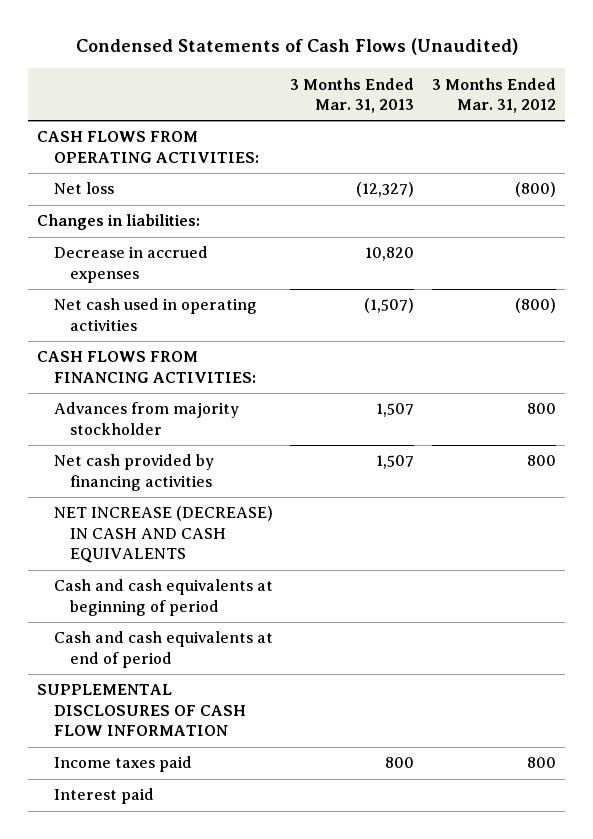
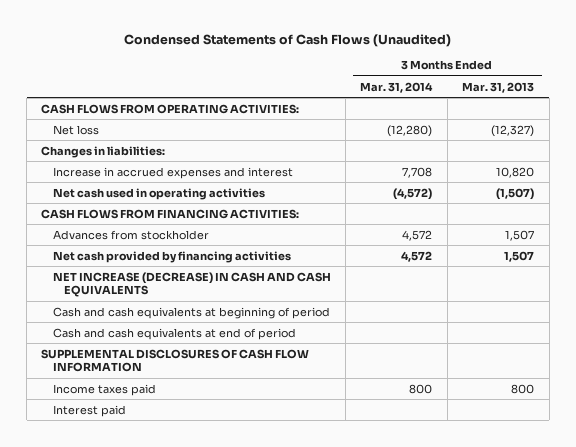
- | 3 Months Ended Mar. 31, 2013 | 3 Months Ended Mar. 31, 2012
+ | 3 Months Ended Mar. 31, 2014 | 3 Months Ended Mar. 31, 2013
- Decrease in accrued expenses | 10,820 |
+ Increase in accrued expenses and interest | 7,708 | 10,820
- Advances from majority stockholder | 1,507 | 800
+ Advances from stockholder | 4,572 | 1,507

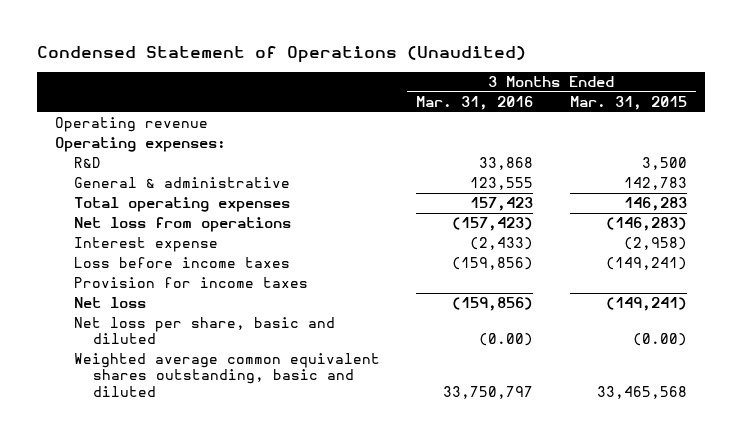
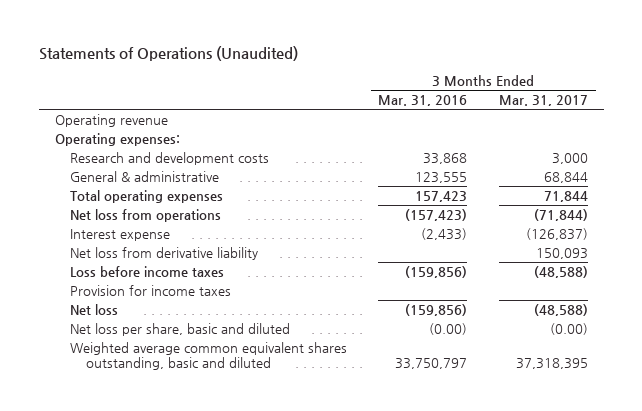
- Condensed Statement of Operations (Unaudited)
+ Statements of Operations (Unaudited)
- | 3 Months Ended Mar. 31, 2016 | 3 Months Ended Mar. 31, 2015
+ | 3 Months Ended Mar. 31, 2016 | 3 Months Ended Mar. 31, 2017
- R&D | 33,868 | 3,500
+ Research and development costs | 33,868 | 3,000
+ Net loss from derivative liability | | 150,093

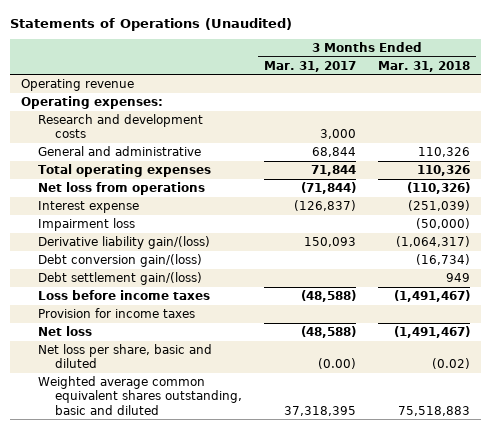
- | 3 Months Ended Mar. 31, 2016 | 3 Months Ended Mar. 31, 2017
+ | 3 Months Ended Mar. 31, 2017 | 3 Months Ended Mar. 31, 2018
- General & administrative | 123,555 | 68,844
+ General and administrative | 68,844 | 110,326
- Net loss from derivative liability | | 150,093
+ Impairment loss | | (50,000)
+ Derivative liability gain/(loss) | 150,093 | (1,064,317)
+ Debt conversion gain/(loss) | | (16,734)
+ Debt settlement gain/(loss) | | 949

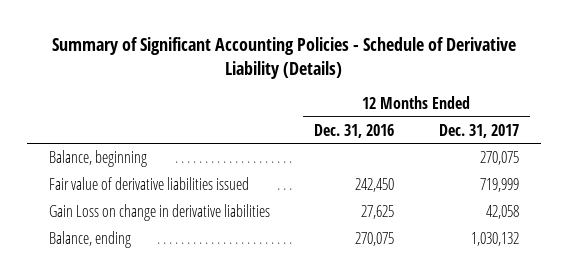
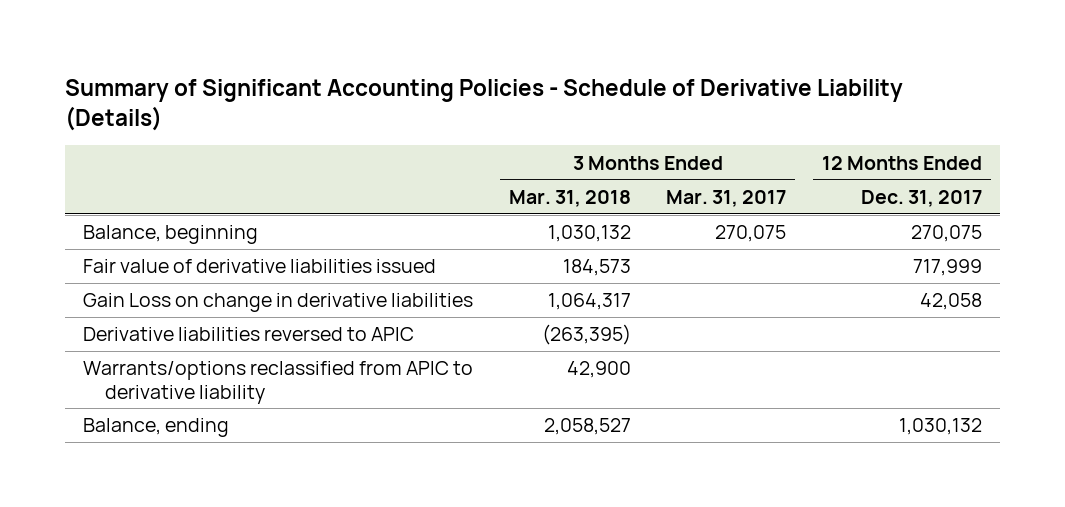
- | 12 Months Ended Dec. 31, 2016 | 12 Months Ended Dec. 31, 2017
+ | 3 Months Ended Mar. 31, 2018 | 3 Months Ended Mar. 31, 2017 | 12 Months Ended Dec. 31, 2017
- Fair value of derivative liabilities issued | 242,450 | 719,999
+ Fair value of derivative liabilities issued | 184,573 | | 717,999
+ Derivative liabilities reversed to APIC | (263,395) | |
+ Warrants/options reclassified from APIC to derivative liability | 42,900 | |

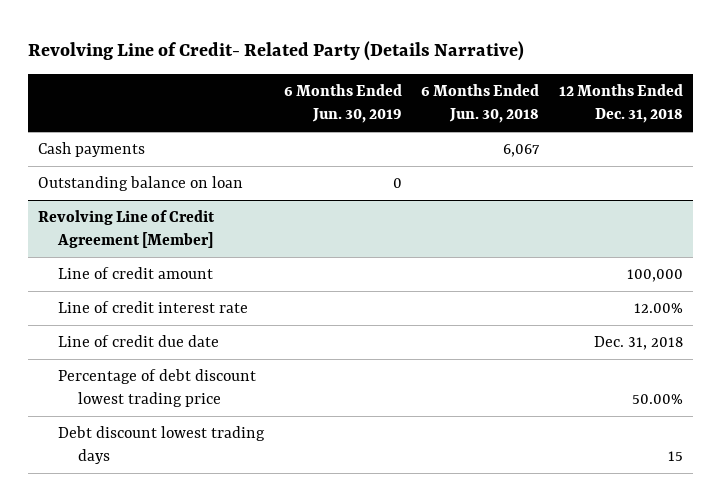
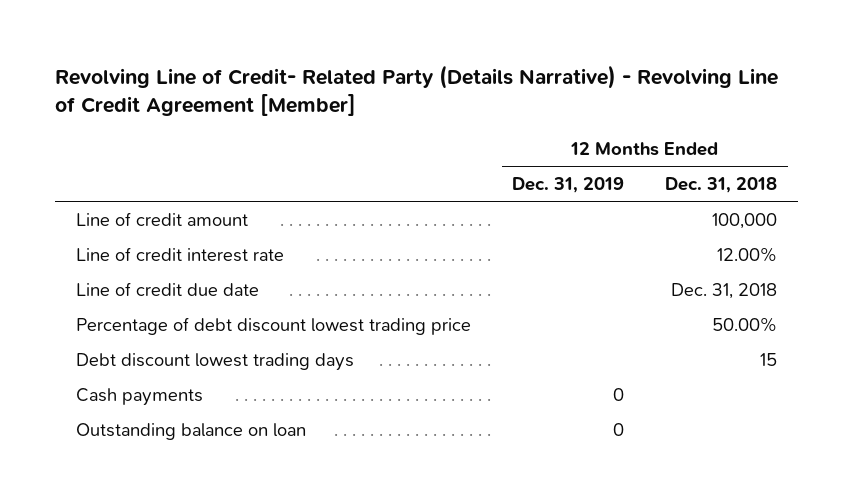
- Revolving Line of Credit- Related Party (Details Narrative)
+ Revolving Line of Credit- Related Party (Details Narrative) - Revolving Line of Credit Agreement [Member]
- | 6 Months Ended Jun. 30, 2019 | 6 Months Ended Jun. 30, 2018 | 12 Months Ended Dec. 31, 2018
+ | 12 Months Ended Dec. 31, 2019 | 12 Months Ended Dec. 31, 2018
- Revolving Line of Credit Agreement [Member]
moved down: Cash payments | 0 |
moved down: Outstanding balance on loan | 0 |

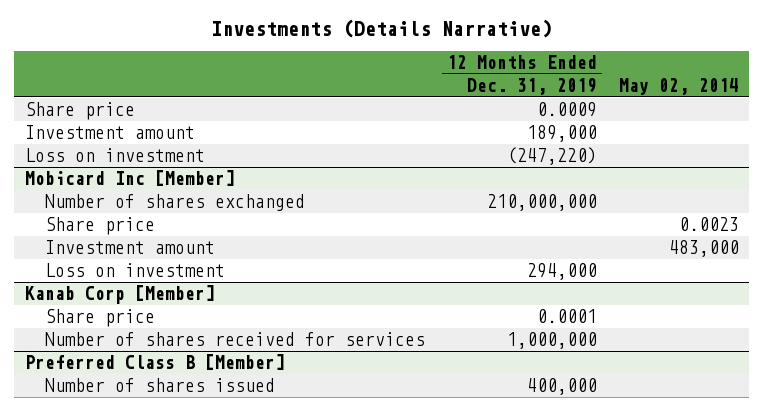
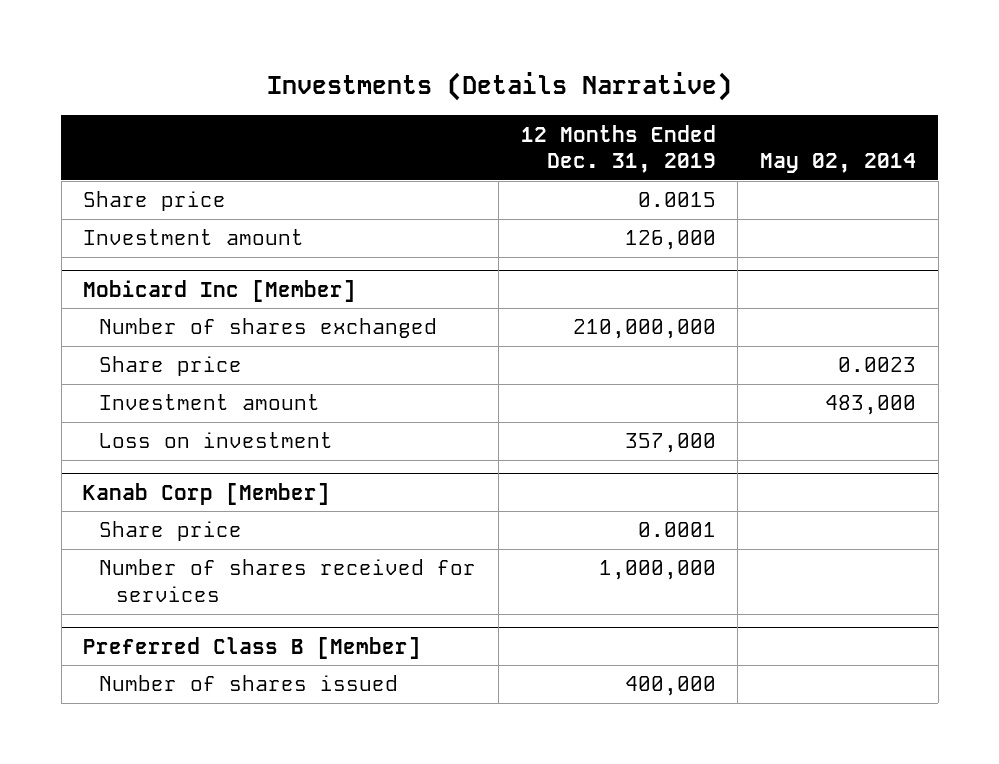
- Share price | 0.0009 |
- Investment amount | 189,000 |
- Loss on investment | (247,220) |
+ Share price | 0.0015 |
+ Investment amount | 126,000 |
@ Mobicard Inc [Member]
- Loss on investment | 294,000 |
+ Loss on investment | 357,000 |

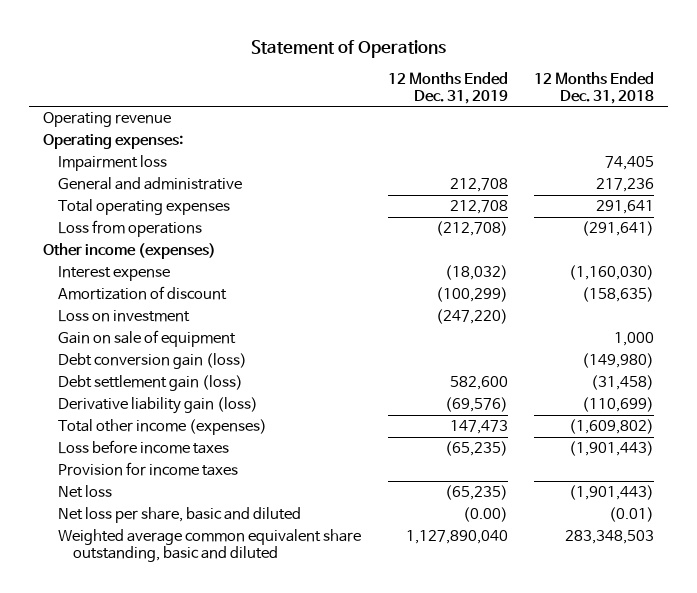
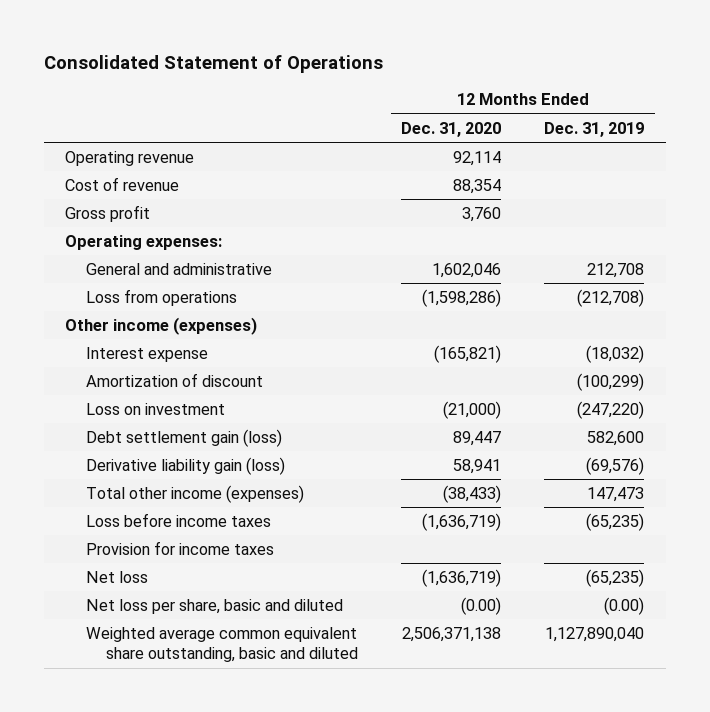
- Statement of Operations
+ Consolidated Statement of Operations
- | 12 Months Ended Dec. 31, 2019 | 12 Months Ended Dec. 31, 2018
+ | 12 Months Ended Dec. 31, 2020 | 12 Months Ended Dec. 31, 2019
+ Cost of revenue | 88,354 |
+ Gross profit | 3,760 |
- Impairment loss | | 74,405
- Total operating expenses | 212,708 | 291,641
- Gain on sale of equipment | | 1,000
- Debt conversion gain (loss) | | (149,980)

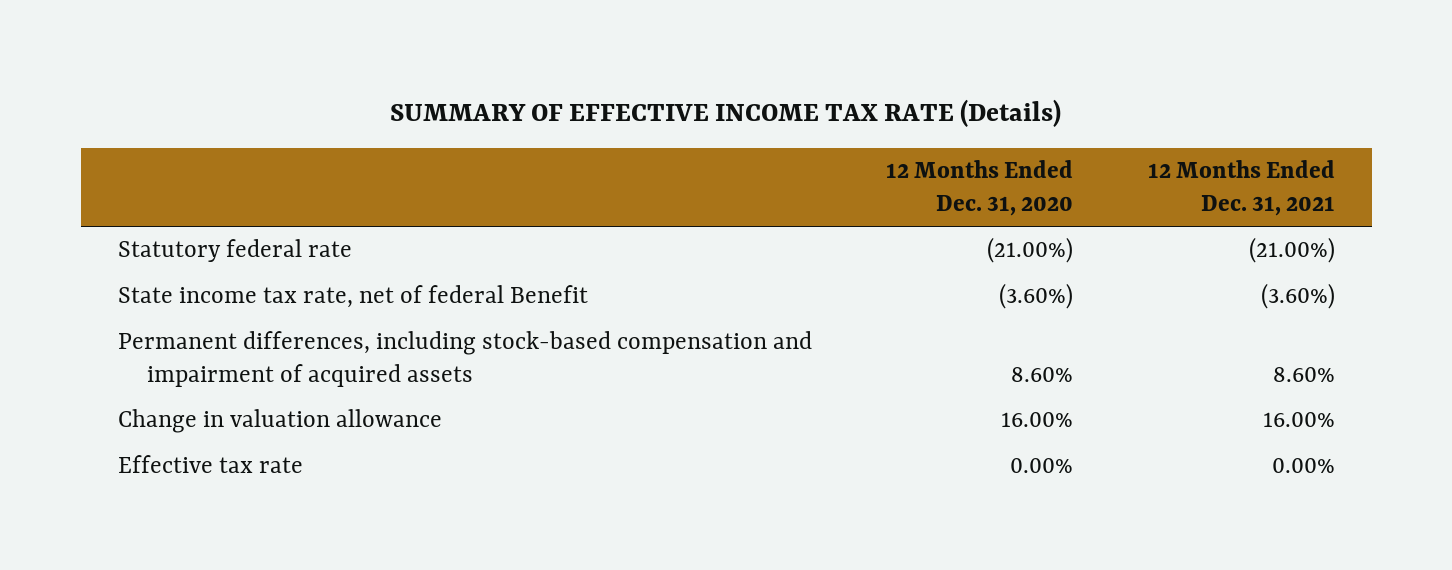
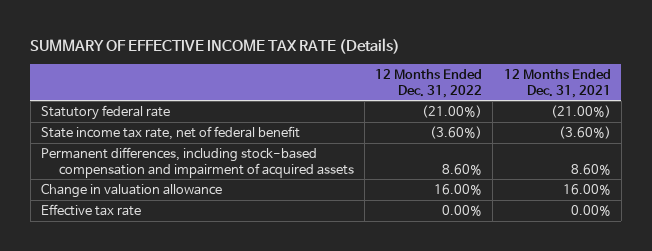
- | 12 Months Ended Dec. 31, 2020 | 12 Months Ended Dec. 31, 2021
+ | 12 Months Ended Dec. 31, 2022 | 12 Months Ended Dec. 31, 2021
- State income tax rate, net of federal Benefit | (3.60%) | (3.60%)
+ State income tax rate, net of federal benefit | (3.60%) | (3.60%)

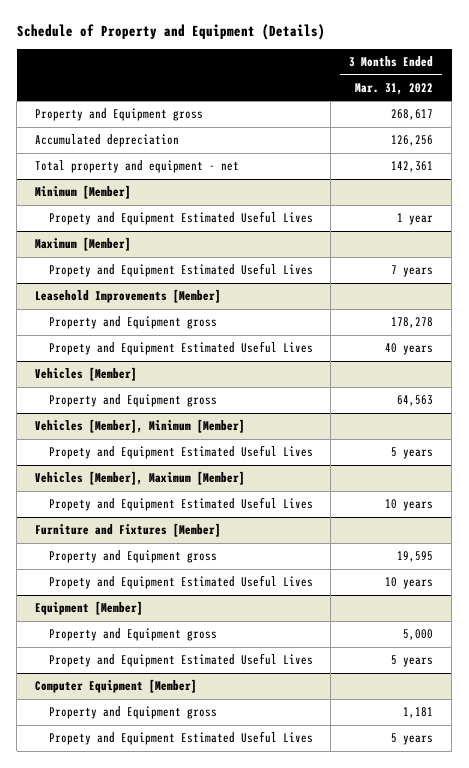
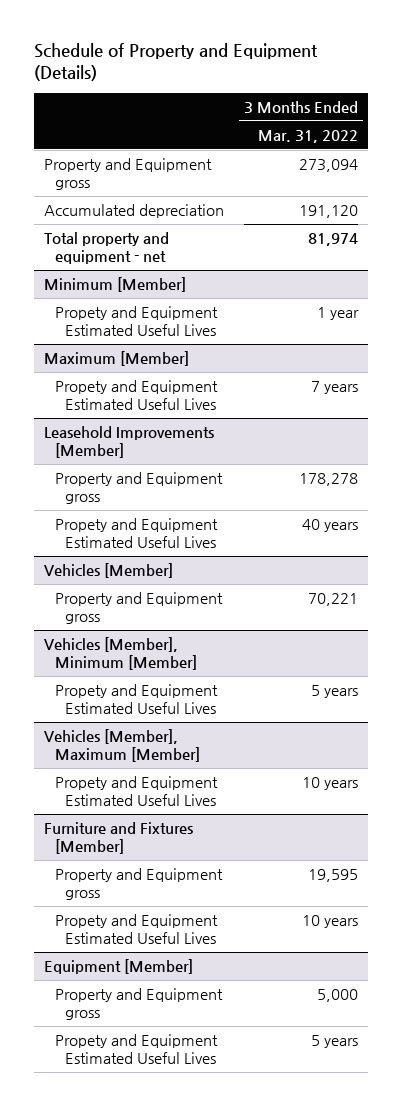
- Property and Equipment gross | 268,617
- Accumulated depreciation | 126,256
- Total property and equipment - net | 142,361
+ Property and Equipment gross | 273,094
+ Accumulated depreciation | 191,120
+ Total property and equipment - net | 81,974
@ Vehicles [Member]
- Property and Equipment gross | 64,563
+ Property and Equipment gross | 70,221
- Computer Equipment [Member]
- Property and Equipment gross | 1,181
- Propety and Equipment Estimated Useful Lives | 5 years

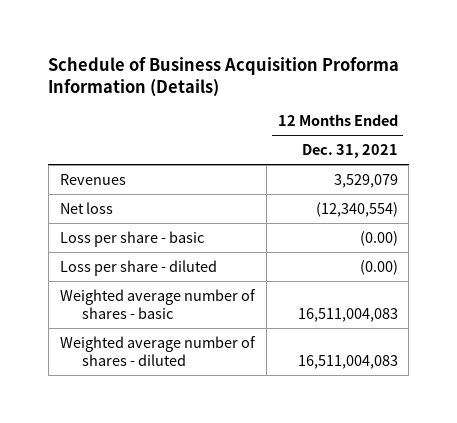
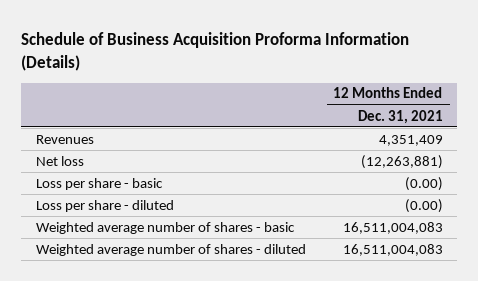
- Revenues | 3,529,079
- Net loss | (12,340,554)
+ Revenues | 4,351,409
+ Net loss | (12,263,881)

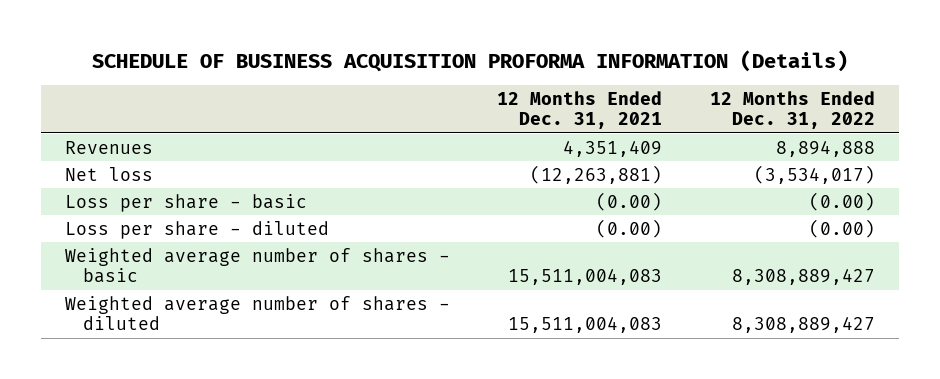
- Schedule of Business Acquisition Proforma Information (Details)
+ SCHEDULE OF BUSINESS ACQUISITION PROFORMA INFORMATION (Details)
- | 12 Months Ended Dec. 31, 2021
+ | 12 Months Ended Dec. 31, 2021 | 12 Months Ended Dec. 31, 2022
- Weighted average number of shares - basic | 16,511,004,083
- Weighted average number of shares - diluted | 16,511,004,083
+ Weighted average number of shares - basic | 15,511,004,083 | 8,308,889,427
+ Weighted average number of shares - diluted | 15,511,004,083 | 8,308,889,427

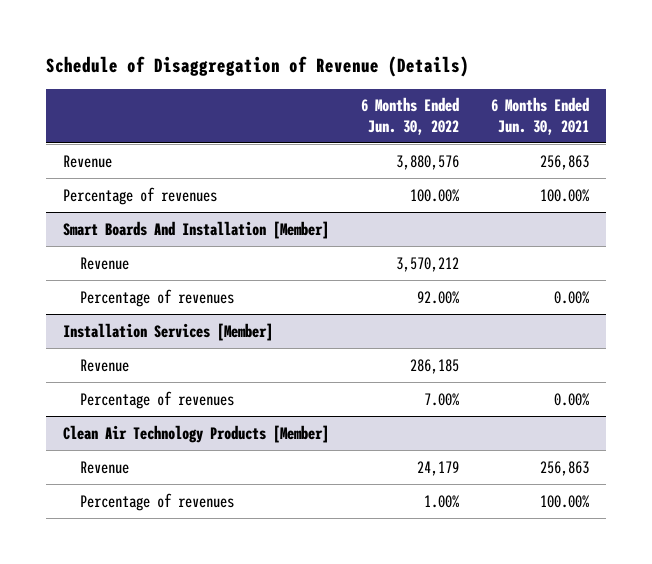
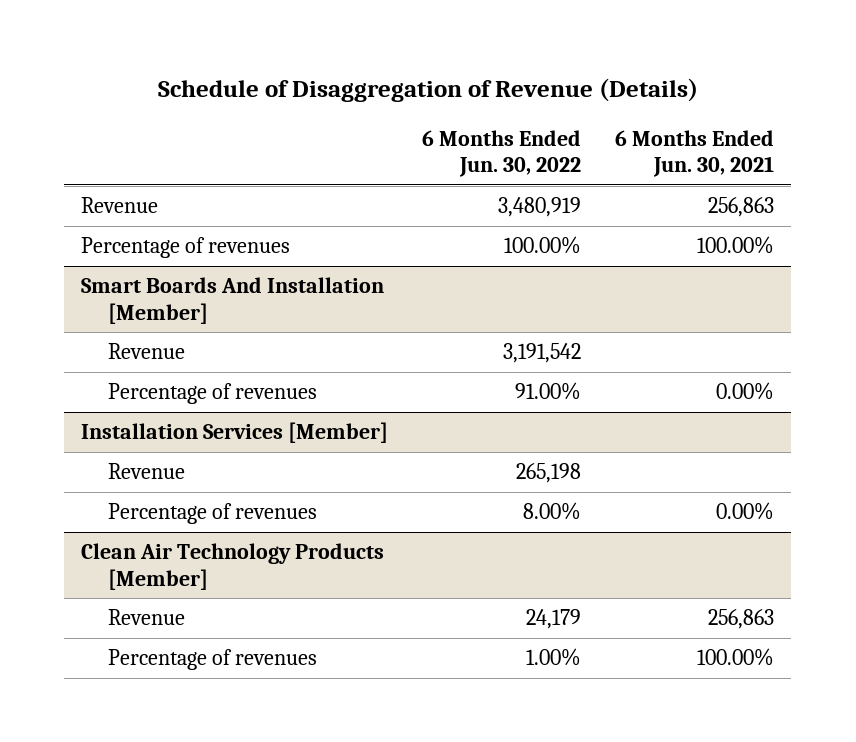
- Revenue | 3,880,576 | 256,863
+ Revenue | 3,480,919 | 256,863
@ Smart Boards And Installation [Member]
- Revenue | 3,570,212 |
- Percentage of revenues | 92.00% | 0.00%
+ Revenue | 3,191,542 |
+ Percentage of revenues | 91.00% | 0.00%
@ Installation Services [Member]
- Revenue | 286,185 |
- Percentage of revenues | 7.00% | 0.00%
+ Revenue | 265,198 |
+ Percentage of revenues | 8.00% | 0.00%

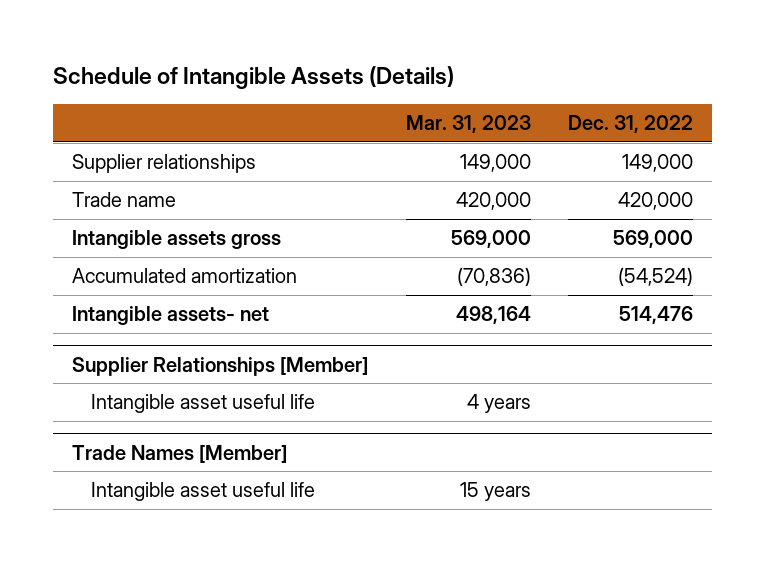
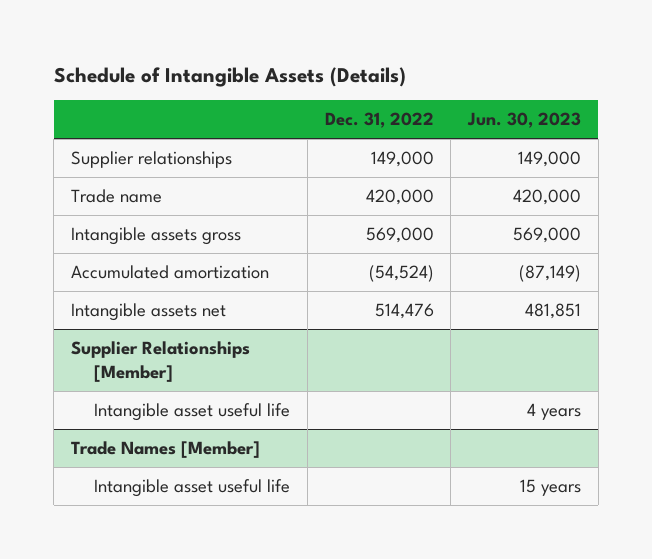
- | Mar. 31, 2023 | Dec. 31, 2022
+ | Dec. 31, 2022 | Jun. 30, 2023
- Intangible assets- net | 498,164 | 514,476
+ Intangible assets net | 514,476 | 481,851

